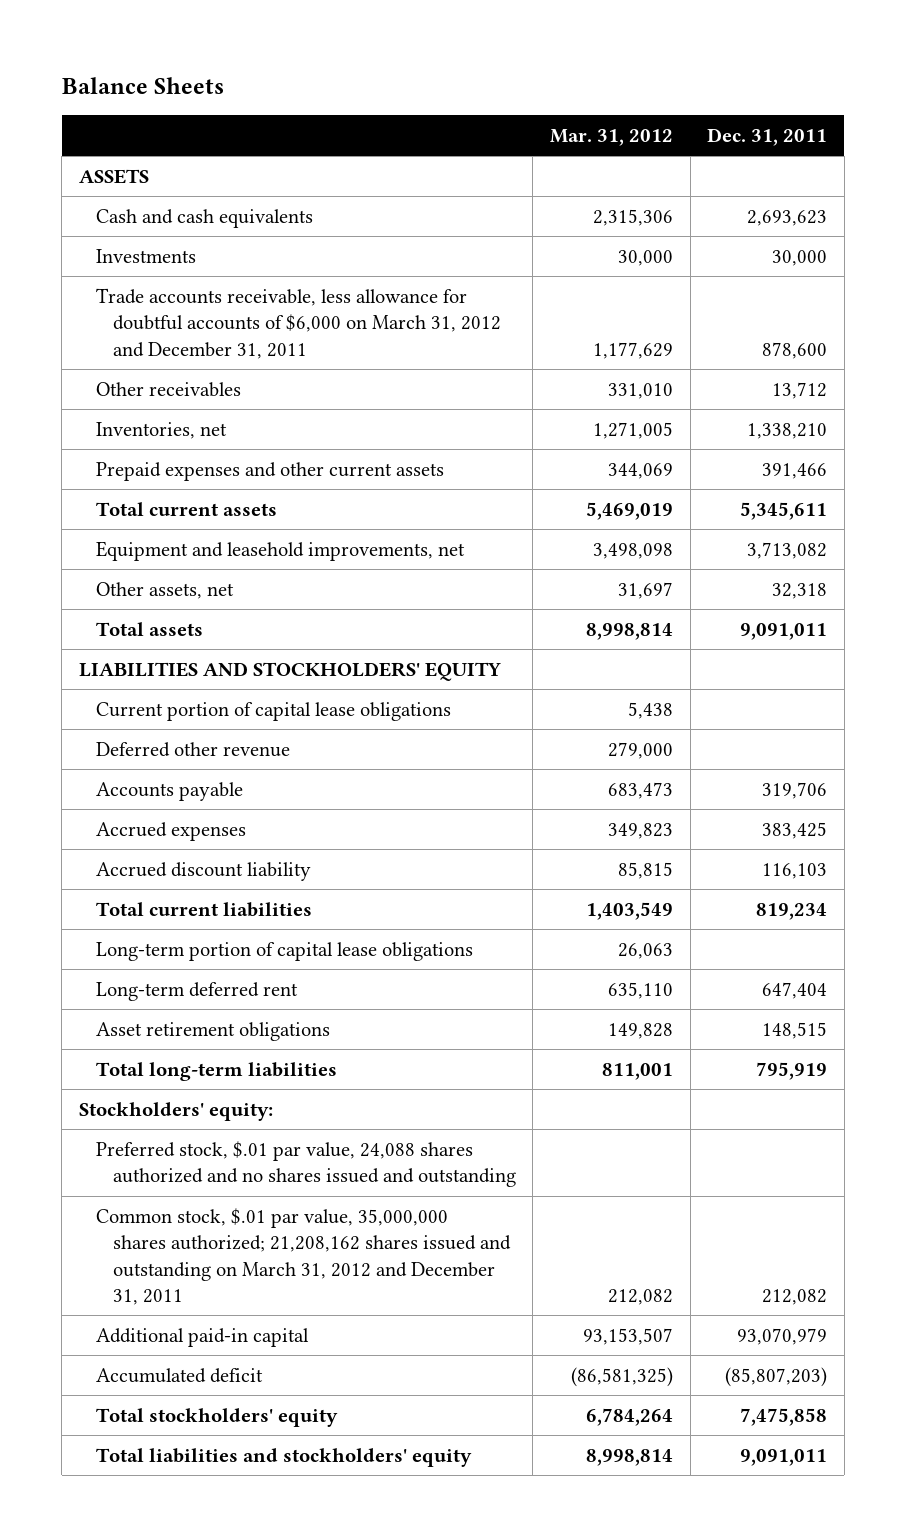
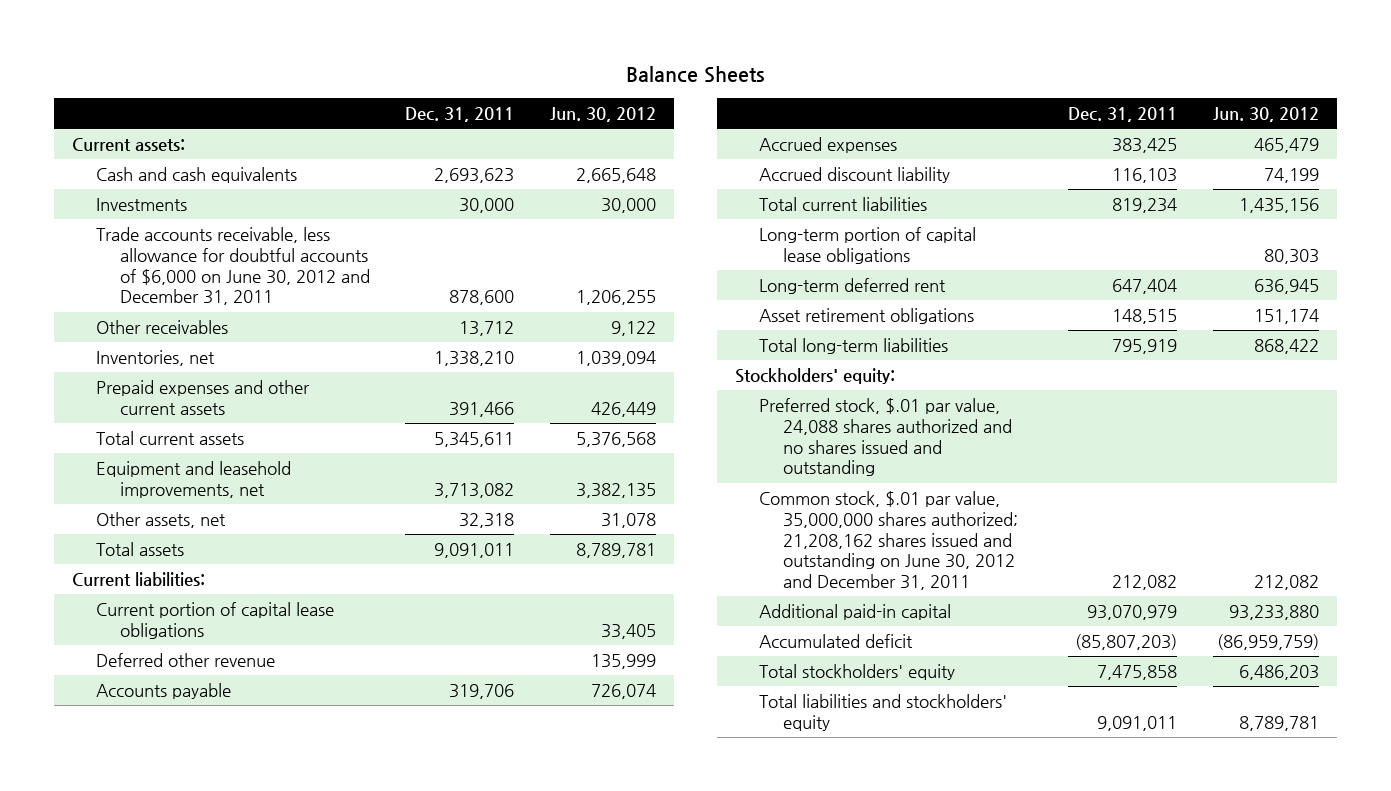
- | Mar. 31, 2012 | Dec. 31, 2011
+ | Dec. 31, 2011 | Jun. 30, 2012
- ASSETS
+ Current assets:
- Trade accounts receivable, less allowance for doubtful accounts of $6,000 on March 31, 2012 and December 31, 2011 | 1,177,629 | 878,600
+ Trade accounts receivable, less allowance for doubtful accounts of $6,000 on June 30, 2012 and December 31, 2011 | 878,600 | 1,206,255
- LIABILITIES AND STOCKHOLDERS' EQUITY
+ Current liabilities:
- Common stock, $.01 par value, 35,000,000 shares authorized; 21,208,162 shares issued and outstanding on March 31, 2012 and December 31, 2011 | 212,082 | 212,082
+ Common stock, $.01 par value, 35,000,000 shares authorized; 21,208,162 shares issued and outstanding on June 30, 2012 and December 31, 2011 | 212,082 | 212,082

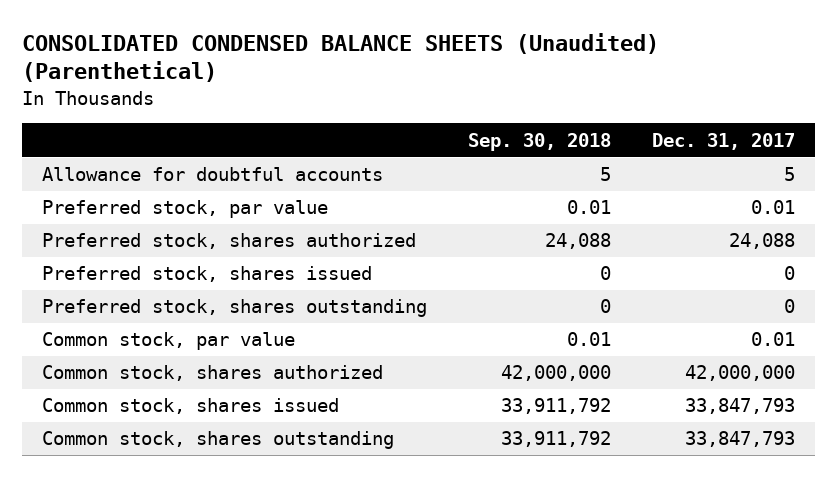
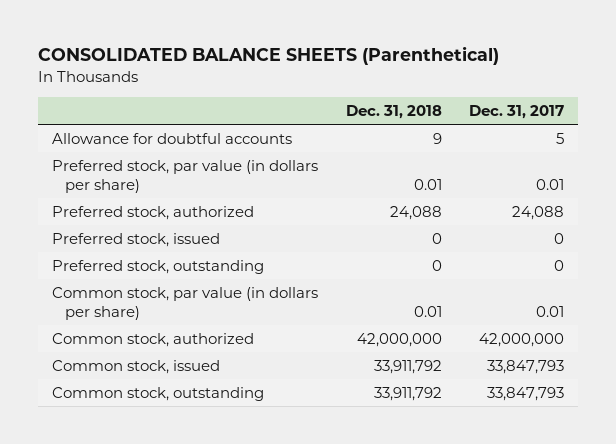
- CONSOLIDATED CONDENSED BALANCE SHEETS (Unaudited) (Parenthetical)
+ CONSOLIDATED BALANCE SHEETS (Parenthetical)
- | Sep. 30, 2018 | Dec. 31, 2017
+ | Dec. 31, 2018 | Dec. 31, 2017
- Preferred stock, par value | 0.01 | 0.01
- Preferred stock, shares authorized | 24,088 | 24,088
- Preferred stock, shares issued | 0 | 0
- Preferred stock, shares outstanding | 0 | 0
- Common stock, par value | 0.01 | 0.01
- Common stock, shares authorized | 42,000,000 | 42,000,000
- Common stock, shares issued | 33,911,792 | 33,847,793
- Common stock, shares outstanding | 33,911,792 | 33,847,793
+ Preferred stock, par value (in dollars per share) | 0.01 | 0.01
+ Preferred stock, authorized | 24,088 | 24,088
+ Preferred stock, issued | 0 | 0
+ Preferred stock, outstanding | 0 | 0
+ Common stock, par value (in dollars per share) | 0.01 | 0.01
+ Common stock, authorized | 42,000,000 | 42,000,000
+ Common stock, issued | 33,911,792 | 33,847,793
+ Common stock, outstanding | 33,911,792 | 33,847,793

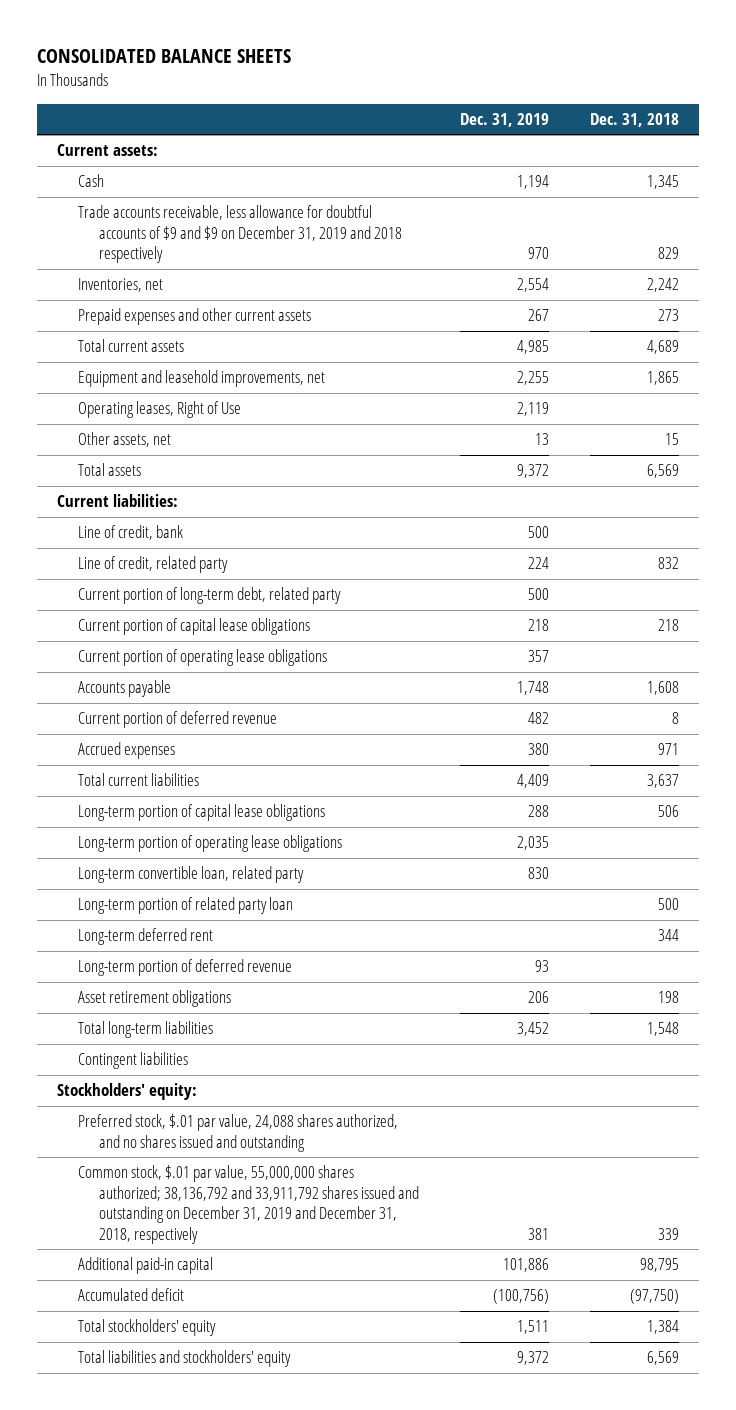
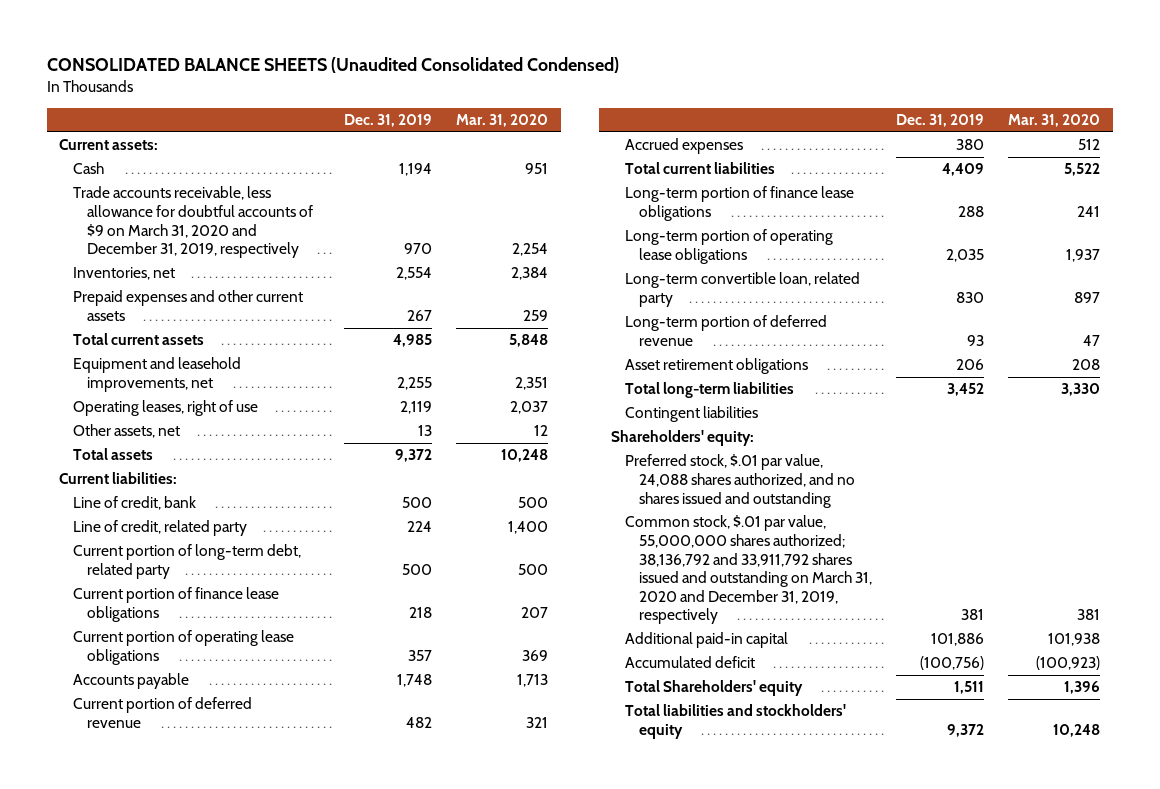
- CONSOLIDATED BALANCE SHEETS
+ CONSOLIDATED BALANCE SHEETS (Unaudited Consolidated Condensed)
- | Dec. 31, 2019 | Dec. 31, 2018
+ | Dec. 31, 2019 | Mar. 31, 2020
- Trade accounts receivable, less allowance for doubtful accounts of $9 and $9 on December 31, 2019 and 2018 respectively | 970 | 829
+ Trade accounts receivable, less allowance for doubtful accounts of $9 on March 31, 2020 and December 31, 2019, respectively | 970 | 2,254
- Operating leases, Right of Use | 2,119 |
+ Operating leases, right of use | 2,119 | 2,037
- Current portion of capital lease obligations | 218 | 218
+ Current portion of finance lease obligations | 218 | 207
- Long-term portion of capital lease obligations | 288 | 506
+ Long-term portion of finance lease obligations | 288 | 241
- Long-term portion of related party loan | | 500
- Long-term deferred rent | | 344
- Stockholders' equity:
+ Shareholders' equity:
- Common stock, $.01 par value, 55,000,000 shares authorized; 38,136,792 and 33,911,792 shares issued and outstanding on December 31, 2019 and December 31, 2018, respectively | 381 | 339
+ Common stock, $.01 par value, 55,000,000 shares authorized; 38,136,792 and 33,911,792 shares issued and outstanding on March 31, 2020 and December 31, 2019, respectively | 381 | 381
- Total stockholders' equity | 1,511 | 1,384
+ Total Shareholders' equity | 1,511 | 1,396

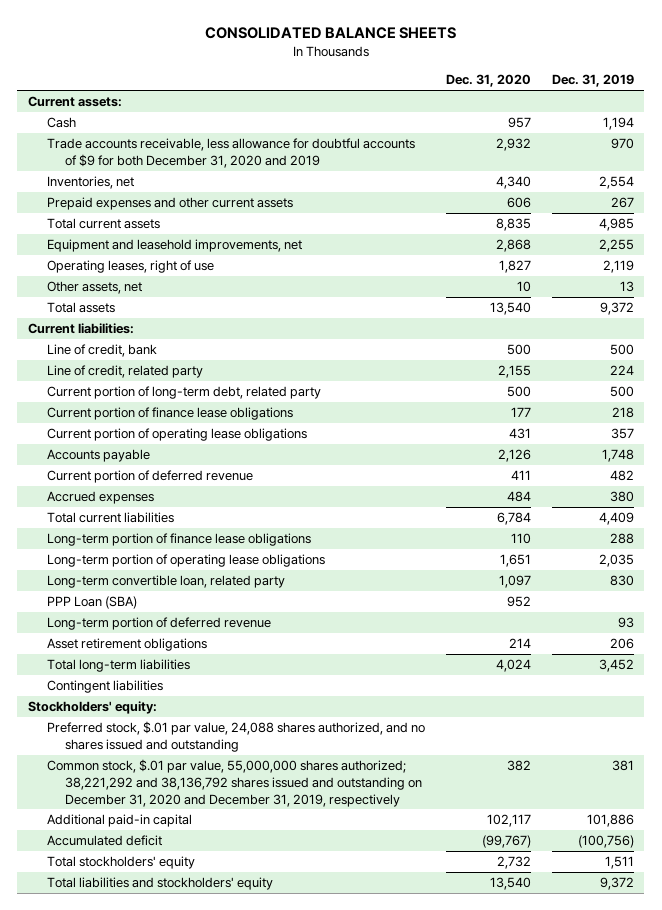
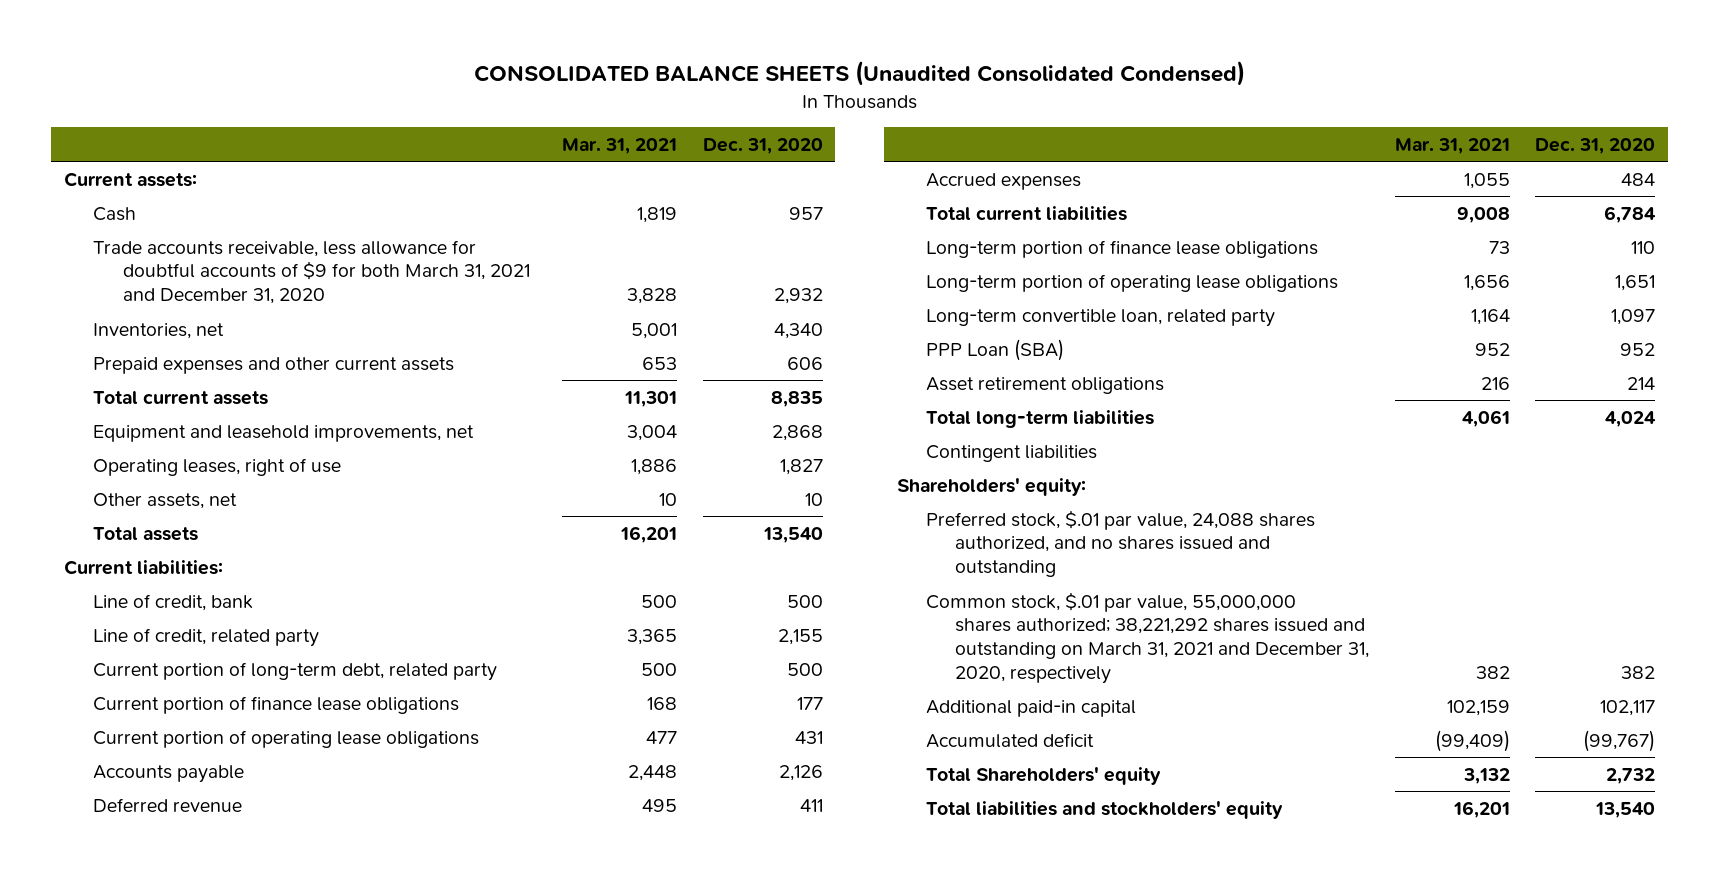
- CONSOLIDATED BALANCE SHEETS
+ CONSOLIDATED BALANCE SHEETS (Unaudited Consolidated Condensed)
- | Dec. 31, 2020 | Dec. 31, 2019
+ | Mar. 31, 2021 | Dec. 31, 2020
- Trade accounts receivable, less allowance for doubtful accounts of $9 for both December 31, 2020 and 2019 | 2,932 | 970
+ Trade accounts receivable, less allowance for doubtful accounts of $9 for both March 31, 2021 and December 31, 2020 | 3,828 | 2,932
- Current portion of deferred revenue | 411 | 482
+ Deferred revenue | 495 | 411
- Long-term portion of deferred revenue | | 93
- Stockholders' equity:
+ Shareholders' equity:
- Common stock, $.01 par value, 55,000,000 shares authorized; 38,221,292 and 38,136,792 shares issued and outstanding on December 31, 2020 and December 31, 2019, respectively | 382 | 381
+ Common stock, $.01 par value, 55,000,000 shares authorized; 38,221,292 shares issued and outstanding on March 31, 2021 and December 31, 2020, respectively | 382 | 382
- Total stockholders' equity | 2,732 | 1,511
+ Total Shareholders' equity | 3,132 | 2,732

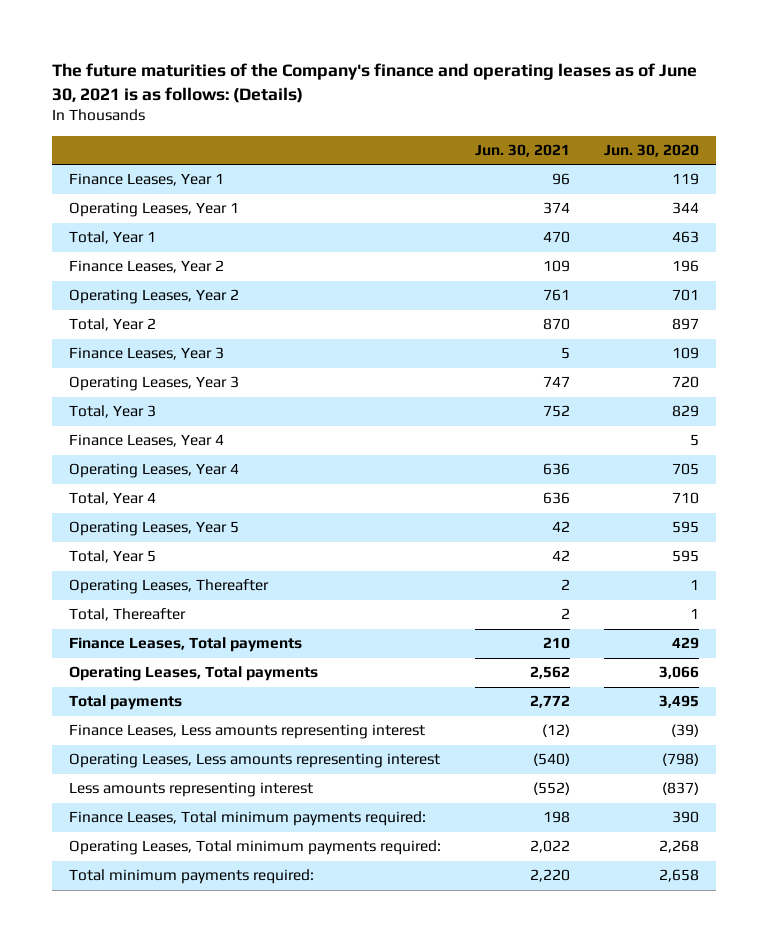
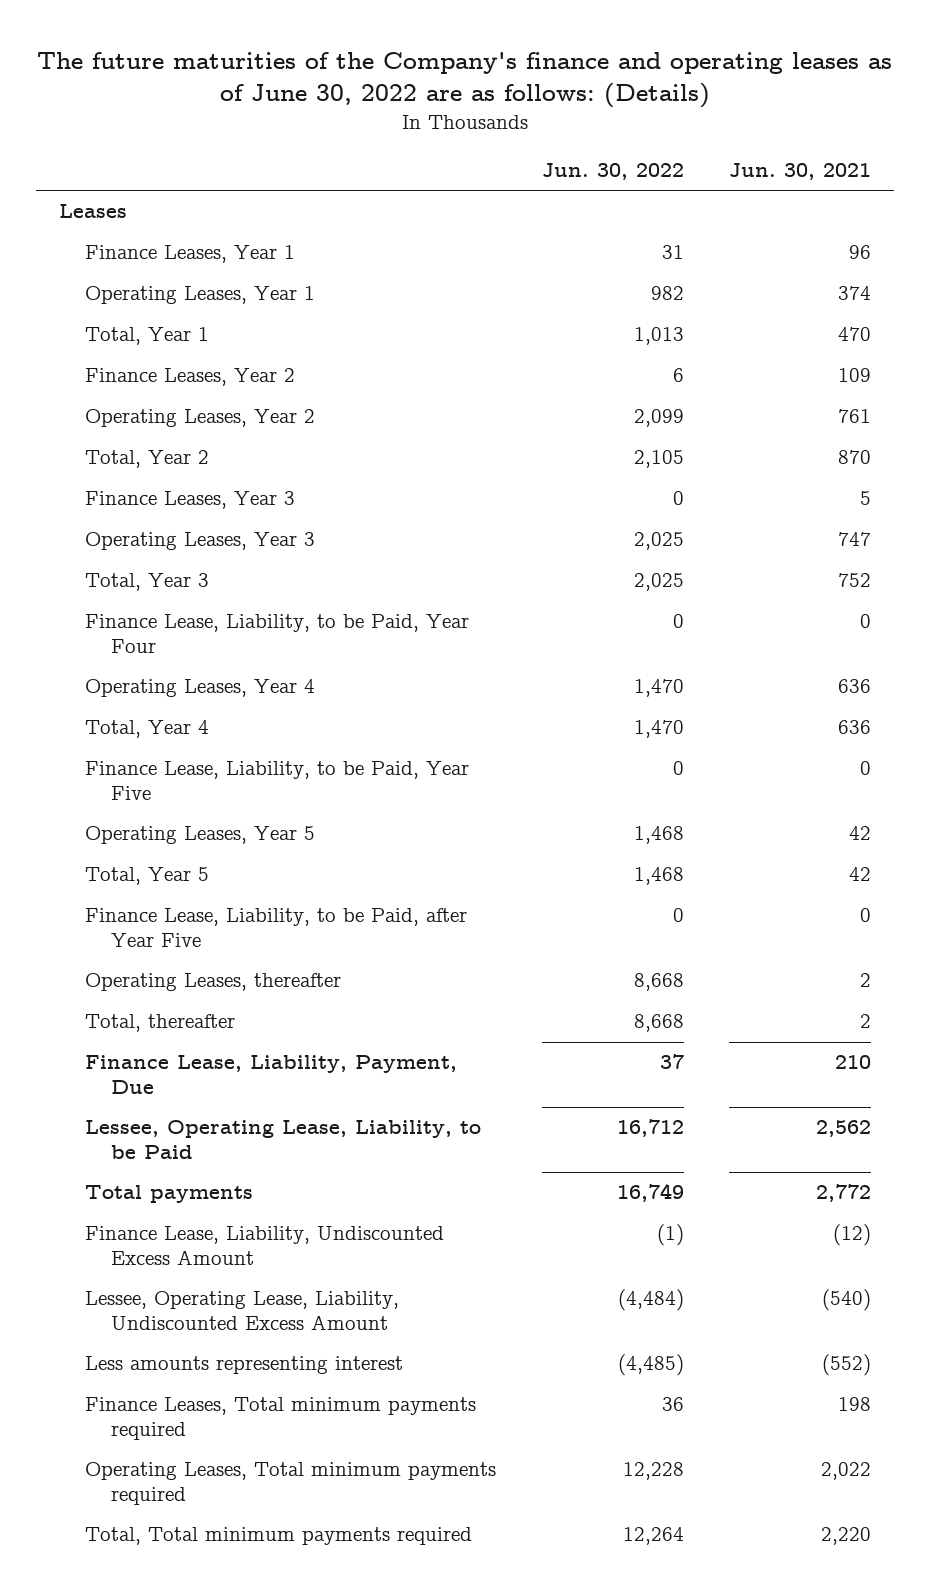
- The future maturities of the Company's finance and operating leases as of June 30, 2021 is as follows: (Details)
+ The future maturities of the Company's finance and operating leases as of June 30, 2022 are as follows: (Details)
- | Jun. 30, 2021 | Jun. 30, 2020
+ | Jun. 30, 2022 | Jun. 30, 2021
+ Leases
- Finance Leases, Year 4 | | 5
+ Finance Lease, Liability, to be Paid, Year Four | 0 | 0
+ Finance Lease, Liability, to be Paid, Year Five | 0 | 0
- Operating Leases, Thereafter | 2 | 1
- Total, Thereafter | 2 | 1
- Finance Leases, Total payments | 210 | 429
- Operating Leases, Total payments | 2,562 | 3,066
+ Finance Lease, Liability, to be Paid, after Year Five | 0 | 0
+ Operating Leases, thereafter | 8,668 | 2
+ Total, thereafter | 8,668 | 2
+ Finance Lease, Liability, Payment, Due | 37 | 210
+ Lessee, Operating Lease, Liability, to be Paid | 16,712 | 2,562
- Finance Leases, Less amounts representing interest | (12) | (39)
- Operating Leases, Less amounts representing interest | (540) | (798)
+ Finance Lease, Liability, Undiscounted Excess Amount | (1) | (12)
+ Lessee, Operating Lease, Liability, Undiscounted Excess Amount | (4,484) | (540)
- Finance Leases, Total minimum payments required: | 198 | 390
- Operating Leases, Total minimum payments required: | 2,022 | 2,268
- Total minimum payments required: | 2,220 | 2,658
+ Finance Leases, Total minimum payments required | 36 | 198
+ Operating Leases, Total minimum payments required | 12,228 | 2,022
+ Total, Total minimum payments required | 12,264 | 2,220

